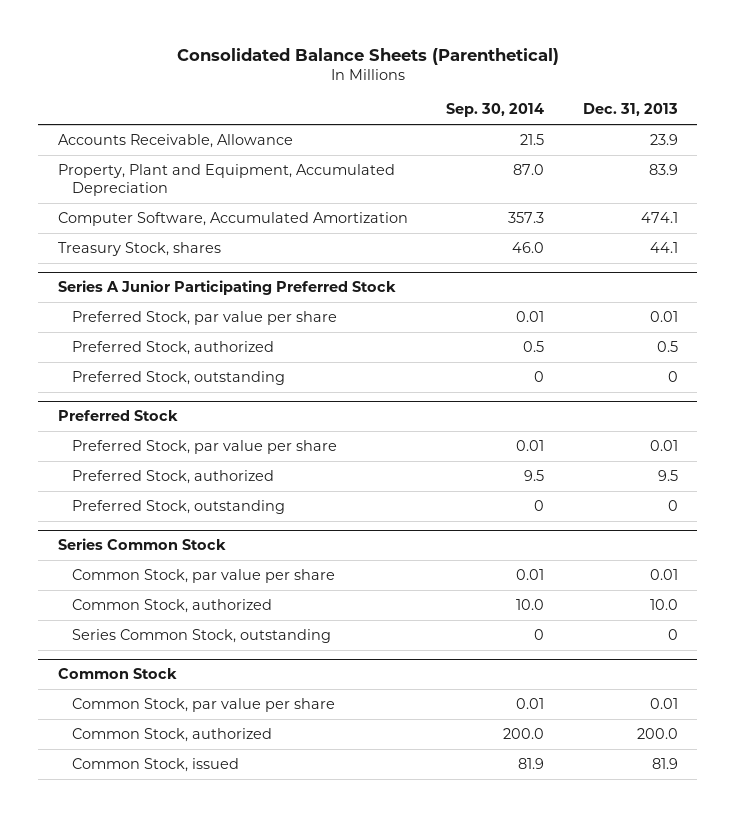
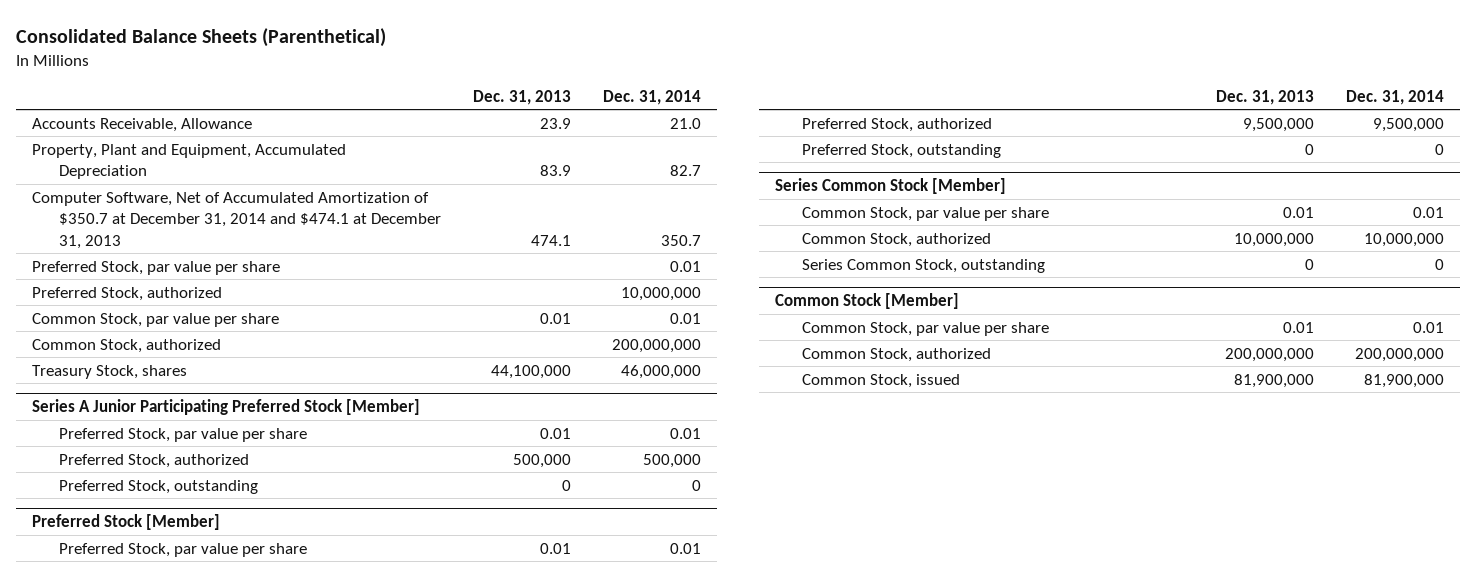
- | Sep. 30, 2014 | Dec. 31, 2013
+ | Dec. 31, 2013 | Dec. 31, 2014
- Computer Software, Accumulated Amortization | 357.3 | 474.1
- Treasury Stock, shares | 46.0 | 44.1
- Series A Junior Participating Preferred Stock
+ Computer Software, Net of Accumulated Amortization of $350.7 at December 31, 2014 and $474.1 at December 31, 2013 | 474.1 | 350.7
+ Preferred Stock, par value per share | | 0.01
+ Preferred Stock, authorized | | 10,000,000
+ Common Stock, par value per share | 0.01 | 0.01
+ Common Stock, authorized | | 200,000,000
+ Treasury Stock, shares | 44,100,000 | 46,000,000
+ Series A Junior Participating Preferred Stock [Member]
- Preferred Stock, authorized | 0.5 | 0.5
+ Preferred Stock, authorized | 500,000 | 500,000
- Preferred Stock
+ Preferred Stock [Member]
- Preferred Stock, authorized | 9.5 | 9.5
+ Preferred Stock, authorized | 9,500,000 | 9,500,000
- Series Common Stock
+ Series Common Stock [Member]
- Common Stock, authorized | 10.0 | 10.0
+ Common Stock, authorized | 10,000,000 | 10,000,000
- Common Stock
+ Common Stock [Member]
- Common Stock, authorized | 200.0 | 200.0
- Common Stock, issued | 81.9 | 81.9
+ Common Stock, authorized | 200,000,000 | 200,000,000
+ Common Stock, issued | 81,900,000 | 81,900,000

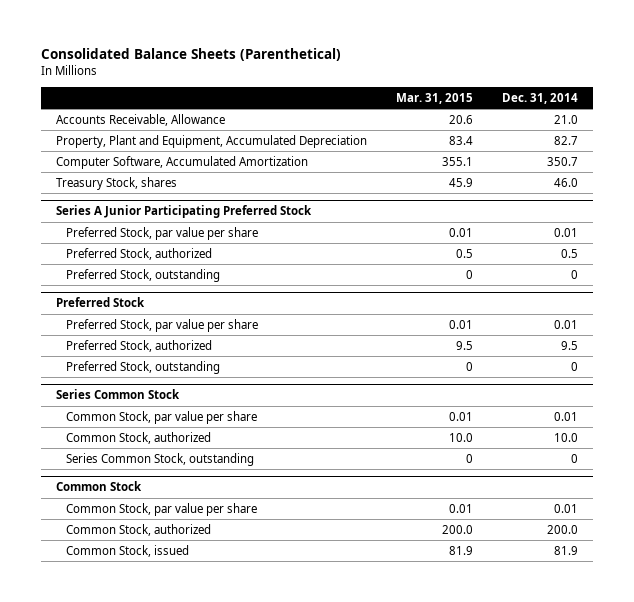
- | Dec. 31, 2013 | Dec. 31, 2014
+ | Mar. 31, 2015 | Dec. 31, 2014
- Computer Software, Net of Accumulated Amortization of $350.7 at December 31, 2014 and $474.1 at December 31, 2013 | 474.1 | 350.7
- Preferred Stock, par value per share | | 0.01
- Preferred Stock, authorized | | 10,000,000
- Common Stock, par value per share | 0.01 | 0.01
- Common Stock, authorized | | 200,000,000
- Treasury Stock, shares | 44,100,000 | 46,000,000
- Series A Junior Participating Preferred Stock [Member]
+ Computer Software, Accumulated Amortization | 355.1 | 350.7
+ Treasury Stock, shares | 45.9 | 46.0
+ Series A Junior Participating Preferred Stock
- Preferred Stock, authorized | 500,000 | 500,000
+ Preferred Stock, authorized | 0.5 | 0.5
- Preferred Stock [Member]
+ Preferred Stock
- Preferred Stock, authorized | 9,500,000 | 9,500,000
+ Preferred Stock, authorized | 9.5 | 9.5
- Series Common Stock [Member]
+ Series Common Stock
- Common Stock, authorized | 10,000,000 | 10,000,000
+ Common Stock, authorized | 10.0 | 10.0
- Common Stock [Member]
+ Common Stock
- Common Stock, authorized | 200,000,000 | 200,000,000
- Common Stock, issued | 81,900,000 | 81,900,000
+ Common Stock, authorized | 200.0 | 200.0
+ Common Stock, issued | 81.9 | 81.9

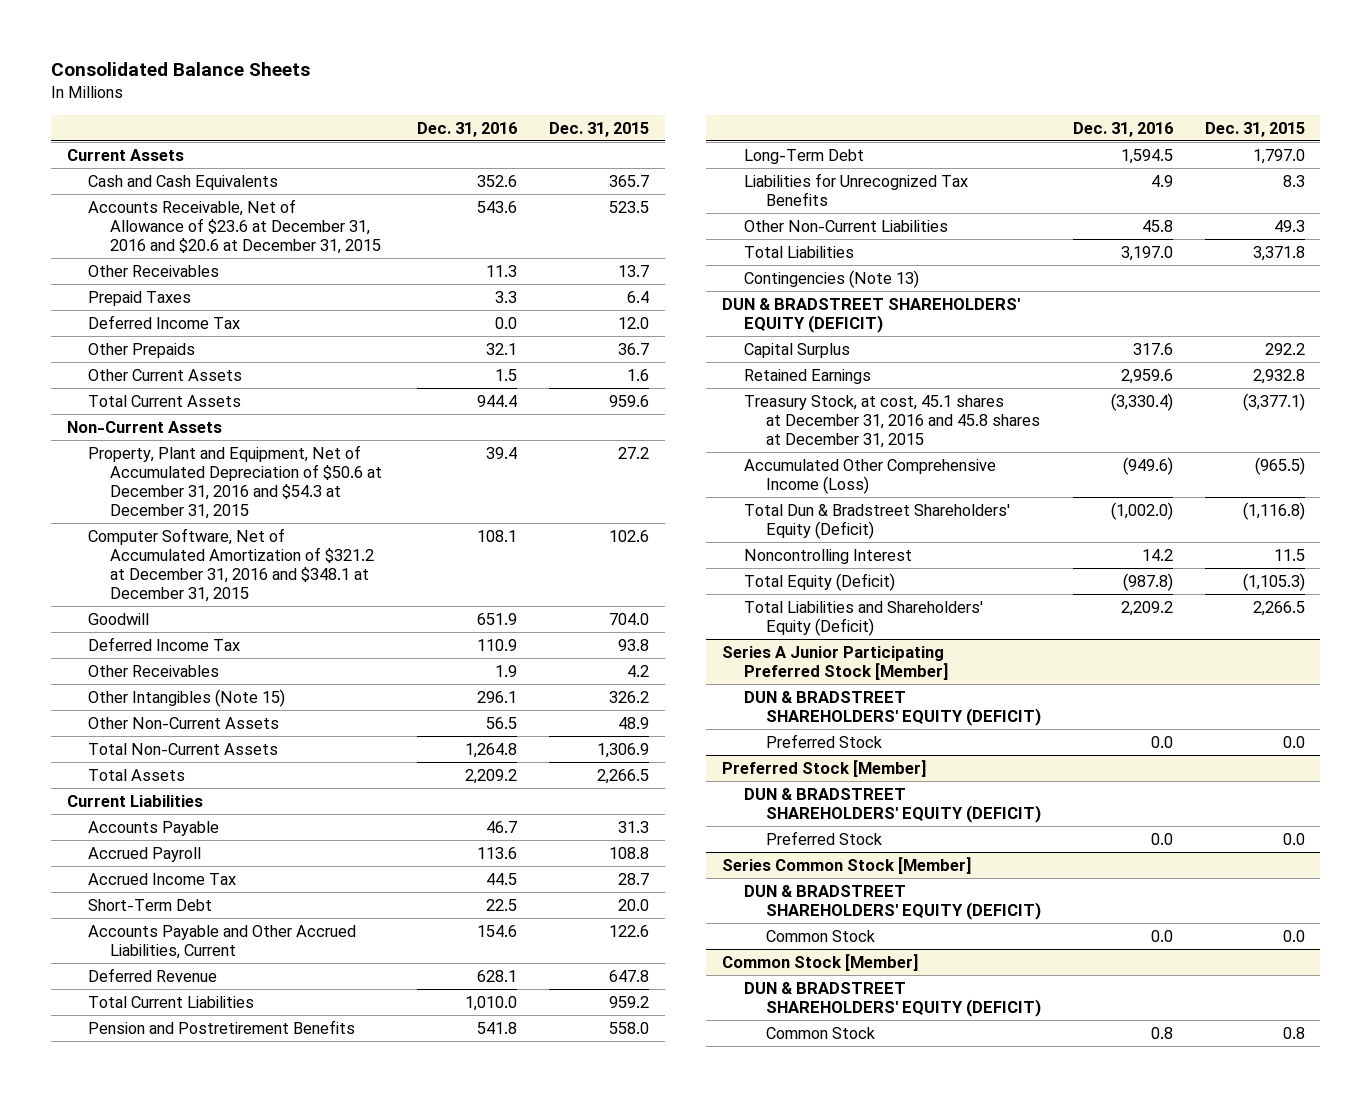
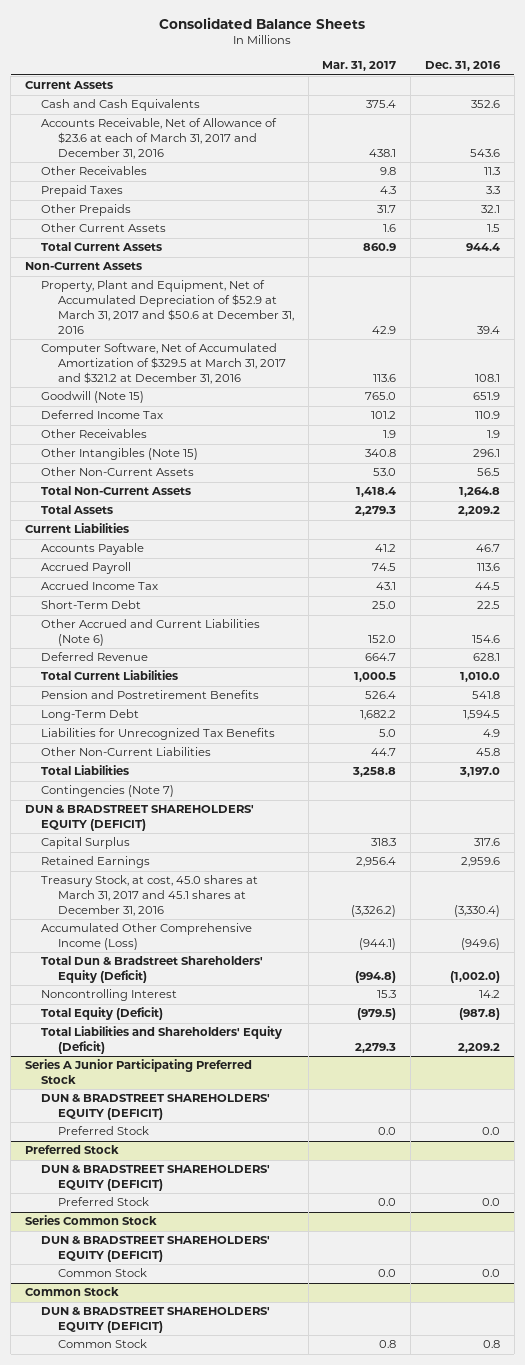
- | Dec. 31, 2016 | Dec. 31, 2015
+ | Mar. 31, 2017 | Dec. 31, 2016
- Accounts Receivable, Net of Allowance of $23.6 at December 31, 2016 and $20.6 at December 31, 2015 | 543.6 | 523.5
+ Accounts Receivable, Net of Allowance of $23.6 at each of March 31, 2017 and December 31, 2016 | 438.1 | 543.6
- Deferred Income Tax | 0.0 | 12.0
- Property, Plant and Equipment, Net of Accumulated Depreciation of $50.6 at December 31, 2016 and $54.3 at December 31, 2015 | 39.4 | 27.2
- Computer Software, Net of Accumulated Amortization of $321.2 at December 31, 2016 and $348.1 at December 31, 2015 | 108.1 | 102.6
- Goodwill | 651.9 | 704.0
+ Property, Plant and Equipment, Net of Accumulated Depreciation of $52.9 at March 31, 2017 and $50.6 at December 31, 2016 | 42.9 | 39.4
+ Computer Software, Net of Accumulated Amortization of $329.5 at March 31, 2017 and $321.2 at December 31, 2016 | 113.6 | 108.1
+ Goodwill (Note 15) | 765.0 | 651.9
- Accounts Payable and Other Accrued Liabilities, Current | 154.6 | 122.6
+ Other Accrued and Current Liabilities (Note 6) | 152.0 | 154.6
- Contingencies (Note 13)
+ Contingencies (Note 7)
- Treasury Stock, at cost, 45.1 shares at December 31, 2016 and 45.8 shares at December 31, 2015 | (3,330.4) | (3,377.1)
+ Treasury Stock, at cost, 45.0 shares at March 31, 2017 and 45.1 shares at December 31, 2016 | (3,326.2) | (3,330.4)
- Series A Junior Participating Preferred Stock [Member]
+ Series A Junior Participating Preferred Stock
- Preferred Stock [Member]
+ Preferred Stock
- Series Common Stock [Member]
+ Series Common Stock
- Common Stock [Member]
+ Common Stock

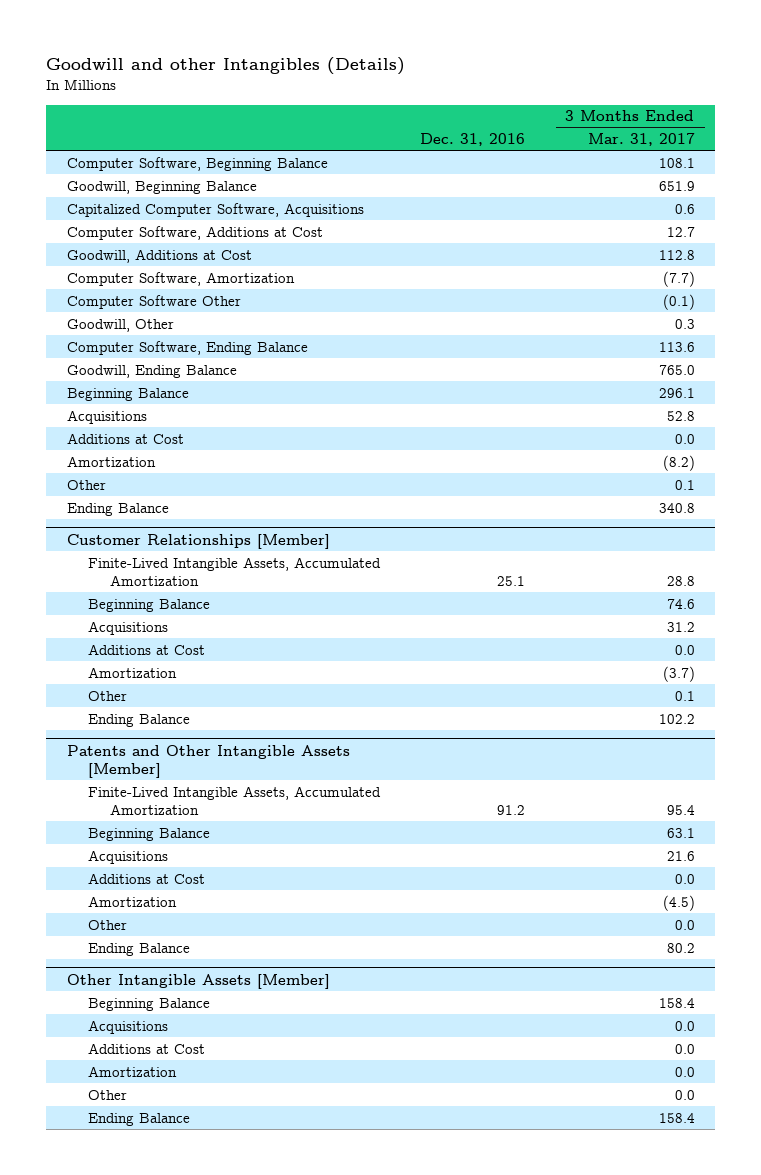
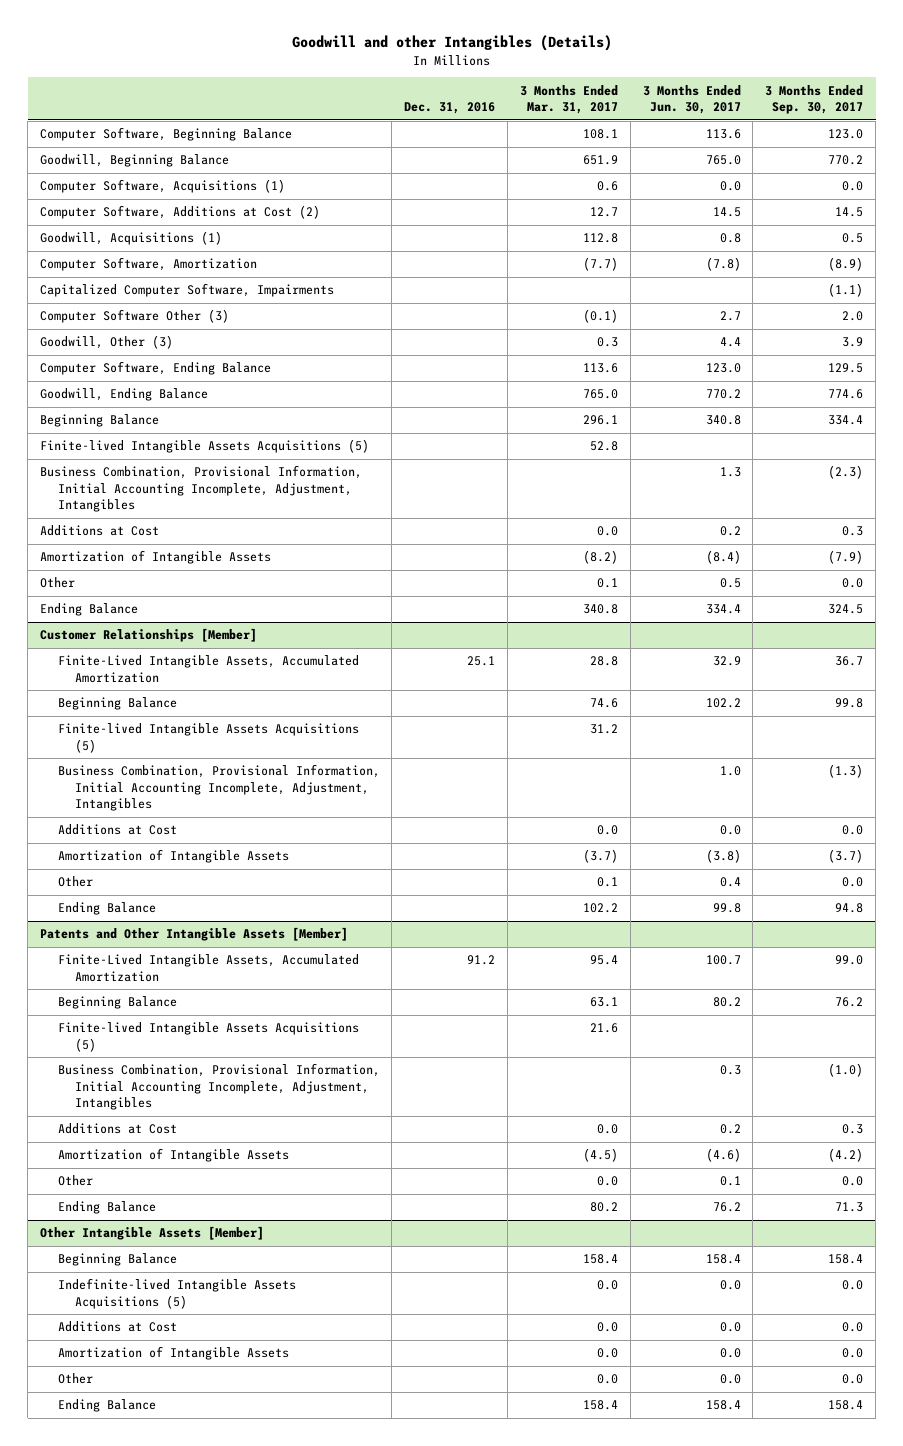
- | Dec. 31, 2016 | 3 Months Ended Mar. 31, 2017
+ | Dec. 31, 2016 | 3 Months Ended Mar. 31, 2017 | 3 Months Ended Jun. 30, 2017 | 3 Months Ended Sep. 30, 2017
- Capitalized Computer Software, Acquisitions | | 0.6
- Computer Software, Additions at Cost | | 12.7
- Goodwill, Additions at Cost | | 112.8
+ Computer Software, Acquisitions (1) | | 0.6 | 0.0 | 0.0
+ Computer Software, Additions at Cost (2) | | 12.7 | 14.5 | 14.5
+ Goodwill, Acquisitions (1) | | 112.8 | 0.8 | 0.5
- Computer Software Other | | (0.1)
- Goodwill, Other | | 0.3
+ Capitalized Computer Software, Impairments | | | | (1.1)
+ Computer Software Other (3) | | (0.1) | 2.7 | 2.0
+ Goodwill, Other (3) | | 0.3 | 4.4 | 3.9
- Acquisitions | | 52.8
+ Finite-lived Intangible Assets Acquisitions (5) | | 52.8 | |
+ Business Combination, Provisional Information, Initial Accounting Incomplete, Adjustment, Intangibles | | | 1.3 | (2.3)
- Amortization | | (8.2)
+ Amortization of Intangible Assets | | (8.2) | (8.4) | (7.9)
@ Customer Relationships [Member]
- Acquisitions | | 31.2
+ Finite-lived Intangible Assets Acquisitions (5) | | 31.2 | |
+ Business Combination, Provisional Information, Initial Accounting Incomplete, Adjustment, Intangibles | | | 1.0 | (1.3)
- Amortization | | (3.7)
+ Amortization of Intangible Assets | | (3.7) | (3.8) | (3.7)
@ Patents and Other Intangible Assets [Member]
- Acquisitions | | 21.6
+ Finite-lived Intangible Assets Acquisitions (5) | | 21.6 | |
+ Business Combination, Provisional Information, Initial Accounting Incomplete, Adjustment, Intangibles | | | 0.3 | (1.0)
- Amortization | | (4.5)
+ Amortization of Intangible Assets | | (4.5) | (4.6) | (4.2)
@ Other Intangible Assets [Member]
- Acquisitions | | 0.0
+ Indefinite-lived Intangible Assets Acquisitions (5) | | 0.0 | 0.0 | 0.0
- Amortization | | 0.0
+ Amortization of Intangible Assets | | 0.0 | 0.0 | 0.0

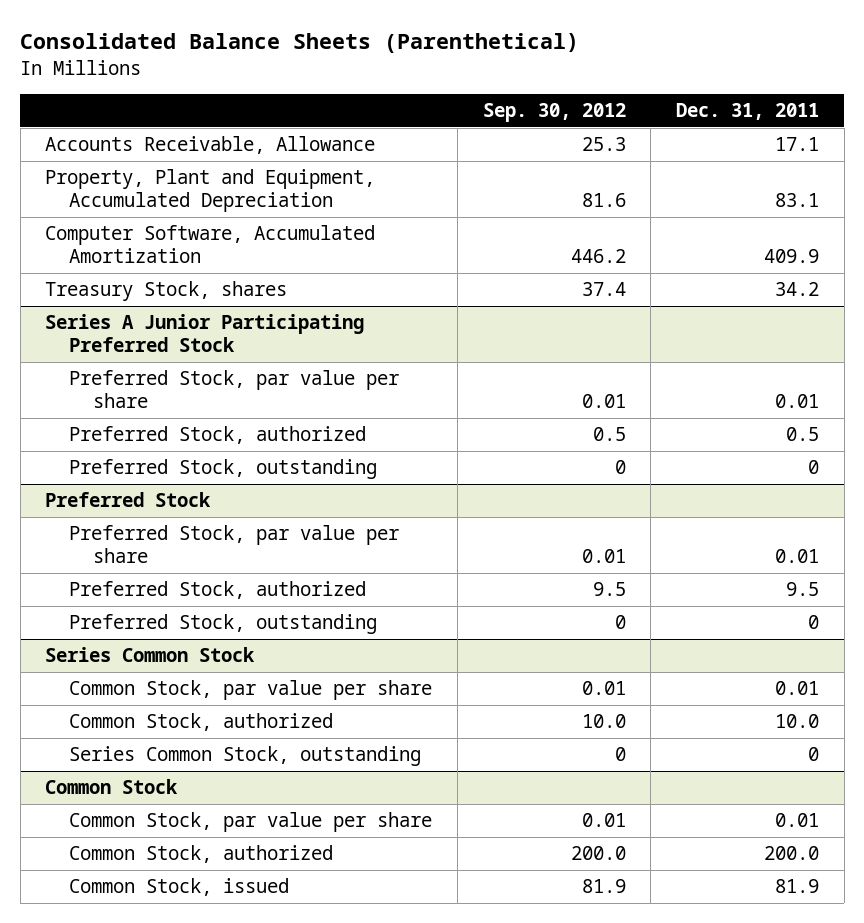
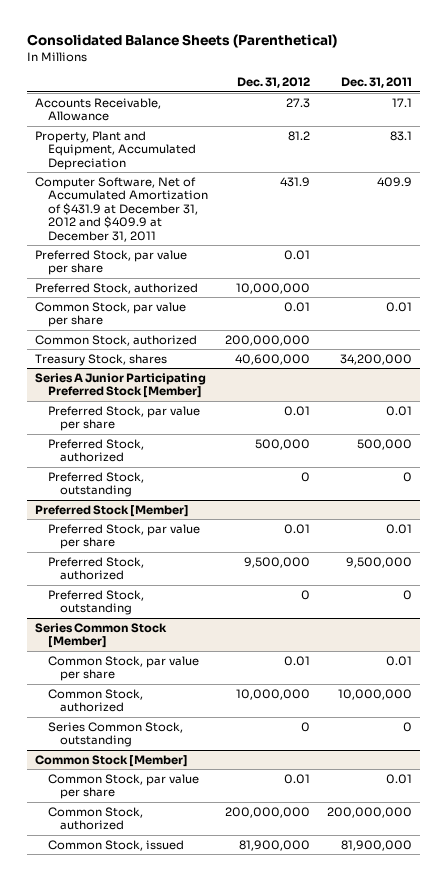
- | Sep. 30, 2012 | Dec. 31, 2011
+ | Dec. 31, 2012 | Dec. 31, 2011
- Computer Software, Accumulated Amortization | 446.2 | 409.9
- Treasury Stock, shares | 37.4 | 34.2
- Series A Junior Participating Preferred Stock
+ Computer Software, Net of Accumulated Amortization of $431.9 at December 31, 2012 and $409.9 at December 31, 2011 | 431.9 | 409.9
+ Preferred Stock, par value per share | 0.01 |
+ Preferred Stock, authorized | 10,000,000 |
+ Common Stock, par value per share | 0.01 | 0.01
+ Common Stock, authorized | 200,000,000 |
+ Treasury Stock, shares | 40,600,000 | 34,200,000
+ Series A Junior Participating Preferred Stock [Member]
- Preferred Stock, authorized | 0.5 | 0.5
+ Preferred Stock, authorized | 500,000 | 500,000
- Preferred Stock
+ Preferred Stock [Member]
- Preferred Stock, authorized | 9.5 | 9.5
+ Preferred Stock, authorized | 9,500,000 | 9,500,000
- Series Common Stock
+ Series Common Stock [Member]
- Common Stock, authorized | 10.0 | 10.0
+ Common Stock, authorized | 10,000,000 | 10,000,000
- Common Stock
+ Common Stock [Member]
- Common Stock, authorized | 200.0 | 200.0
- Common Stock, issued | 81.9 | 81.9
+ Common Stock, authorized | 200,000,000 | 200,000,000
+ Common Stock, issued | 81,900,000 | 81,900,000

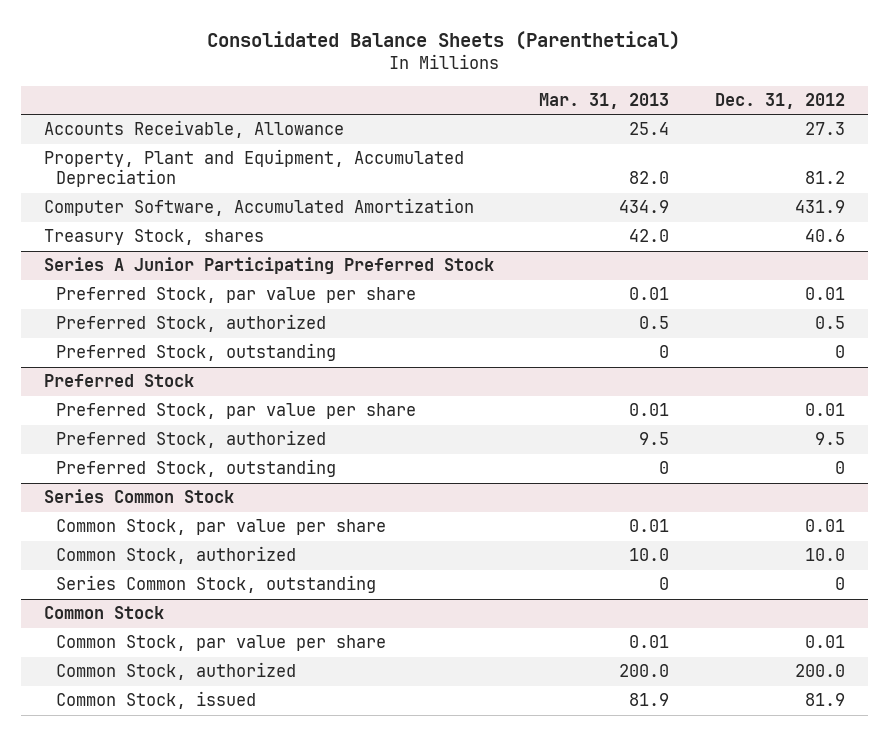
- | Dec. 31, 2012 | Dec. 31, 2011
+ | Mar. 31, 2013 | Dec. 31, 2012
- Computer Software, Net of Accumulated Amortization of $431.9 at December 31, 2012 and $409.9 at December 31, 2011 | 431.9 | 409.9
- Preferred Stock, par value per share | 0.01 |
- Preferred Stock, authorized | 10,000,000 |
- Common Stock, par value per share | 0.01 | 0.01
- Common Stock, authorized | 200,000,000 |
- Treasury Stock, shares | 40,600,000 | 34,200,000
- Series A Junior Participating Preferred Stock [Member]
+ Computer Software, Accumulated Amortization | 434.9 | 431.9
+ Treasury Stock, shares | 42.0 | 40.6
+ Series A Junior Participating Preferred Stock
- Preferred Stock, authorized | 500,000 | 500,000
+ Preferred Stock, authorized | 0.5 | 0.5
- Preferred Stock [Member]
+ Preferred Stock
- Preferred Stock, authorized | 9,500,000 | 9,500,000
+ Preferred Stock, authorized | 9.5 | 9.5
- Series Common Stock [Member]
+ Series Common Stock
- Common Stock, authorized | 10,000,000 | 10,000,000
+ Common Stock, authorized | 10.0 | 10.0
- Common Stock [Member]
+ Common Stock
- Common Stock, authorized | 200,000,000 | 200,000,000
- Common Stock, issued | 81,900,000 | 81,900,000
+ Common Stock, authorized | 200.0 | 200.0
+ Common Stock, issued | 81.9 | 81.9

